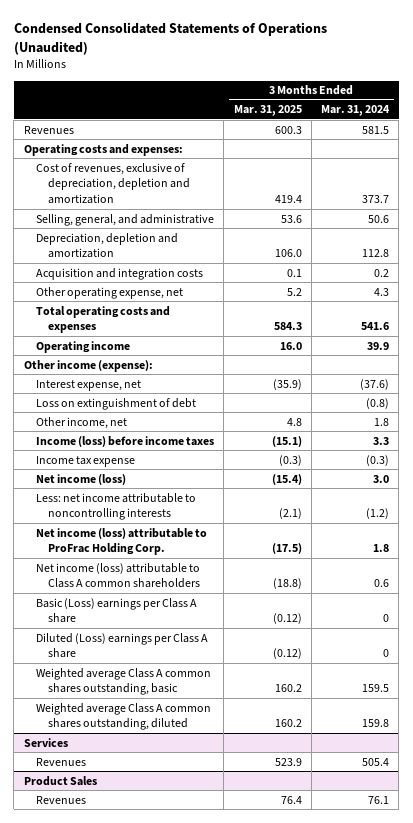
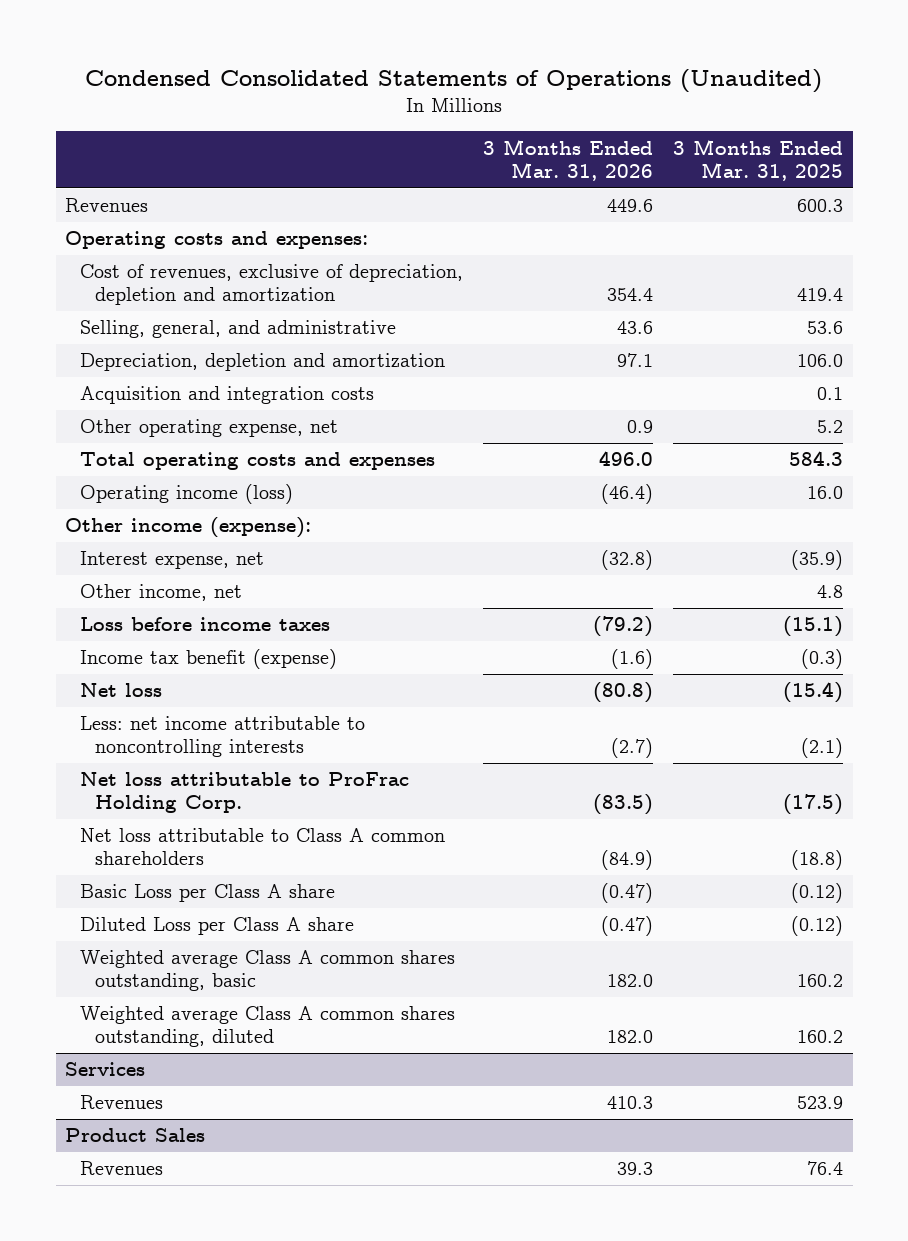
- | 3 Months Ended Mar. 31, 2025 | 3 Months Ended Mar. 31, 2024
+ | 3 Months Ended Mar. 31, 2026 | 3 Months Ended Mar. 31, 2025
- Operating income | 16.0 | 39.9
+ Operating income (loss) | (46.4) | 16.0
- Loss on extinguishment of debt | | (0.8)
- Income (loss) before income taxes | (15.1) | 3.3
- Income tax expense | (0.3) | (0.3)
- Net income (loss) | (15.4) | 3.0
+ Loss before income taxes | (79.2) | (15.1)
+ Income tax benefit (expense) | (1.6) | (0.3)
+ Net loss | (80.8) | (15.4)
- Net income (loss) attributable to ProFrac Holding Corp. | (17.5) | 1.8
- Net income (loss) attributable to Class A common shareholders | (18.8) | 0.6
- Basic (Loss) earnings per Class A share | (0.12) | 0
- Diluted (Loss) earnings per Class A share | (0.12) | 0
+ Net loss attributable to ProFrac Holding Corp. | (83.5) | (17.5)
+ Net loss attributable to Class A common shareholders | (84.9) | (18.8)
+ Basic Loss per Class A share | (0.47) | (0.12)
+ Diluted Loss per Class A share | (0.47) | (0.12)

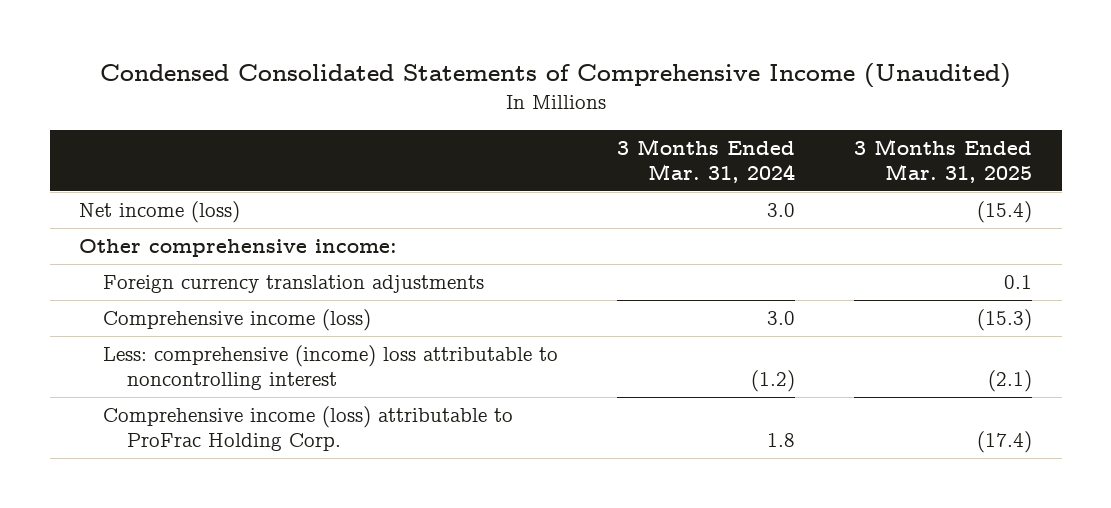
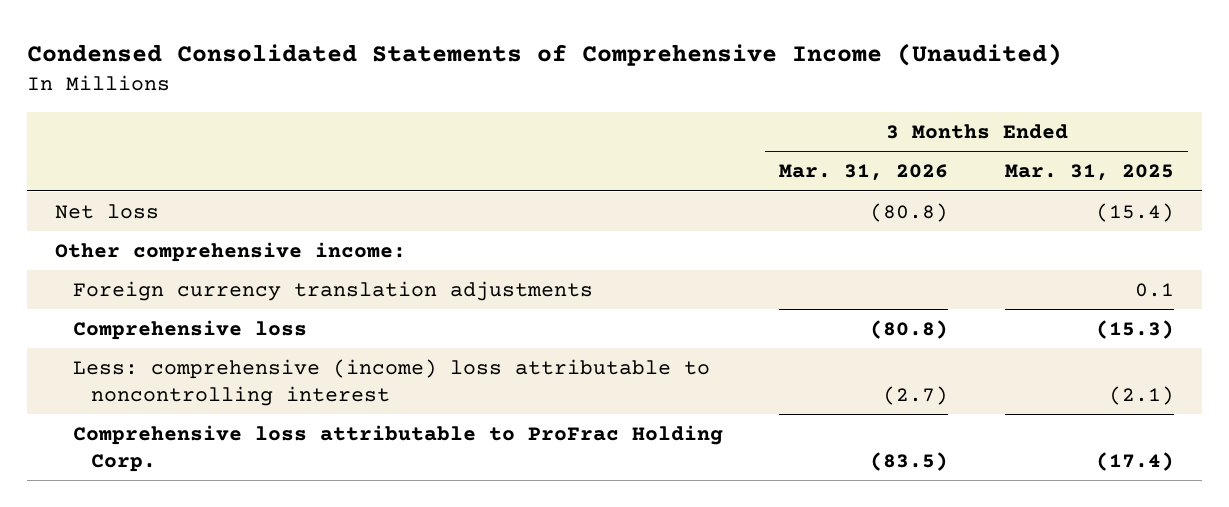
- | 3 Months Ended Mar. 31, 2024 | 3 Months Ended Mar. 31, 2025
+ | 3 Months Ended Mar. 31, 2026 | 3 Months Ended Mar. 31, 2025
- Net income (loss) | 3.0 | (15.4)
+ Net loss | (80.8) | (15.4)
- Comprehensive income (loss) | 3.0 | (15.3)
+ Comprehensive loss | (80.8) | (15.3)
- Comprehensive income (loss) attributable to ProFrac Holding Corp. | 1.8 | (17.4)
+ Comprehensive loss attributable to ProFrac Holding Corp. | (83.5) | (17.4)

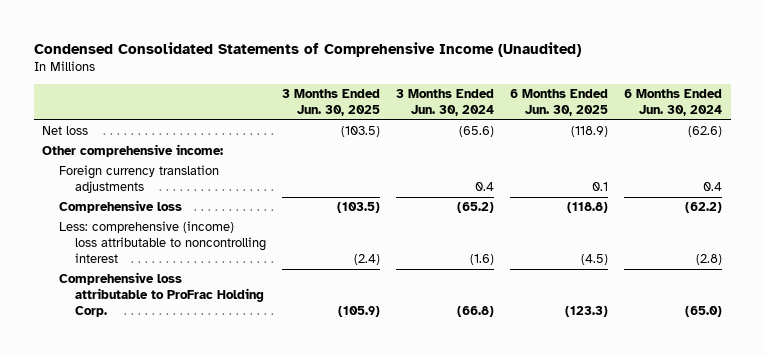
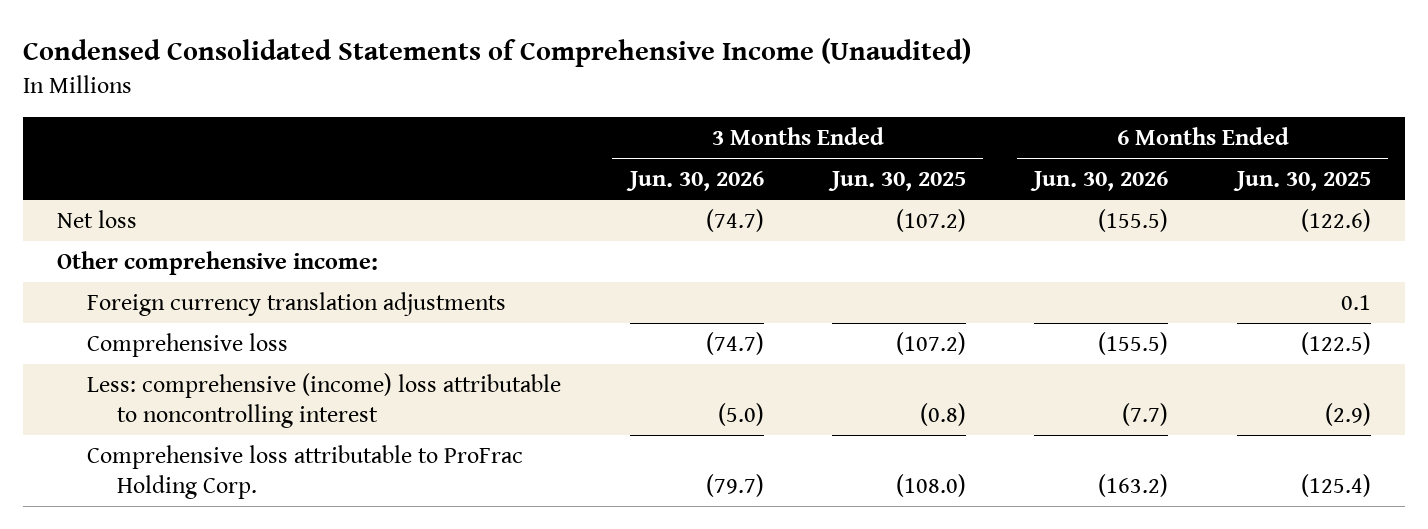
- | 3 Months Ended Jun. 30, 2025 | 3 Months Ended Jun. 30, 2024 | 6 Months Ended Jun. 30, 2025 | 6 Months Ended Jun. 30, 2024
+ | 3 Months Ended Jun. 30, 2026 | 3 Months Ended Jun. 30, 2025 | 6 Months Ended Jun. 30, 2026 | 6 Months Ended Jun. 30, 2025
- Net loss | (103.5) | (65.6) | (118.9) | (62.6)
+ Net loss | (74.7) | (107.2) | (155.5) | (122.6)
- Comprehensive loss | (103.5) | (65.2) | (118.8) | (62.2)
- Less: comprehensive (income) loss attributable to noncontrolling interest | (2.4) | (1.6) | (4.5) | (2.8)
- Comprehensive loss attributable to ProFrac Holding Corp. | (105.9) | (66.8) | (123.3) | (65.0)
+ Comprehensive loss | (74.7) | (107.2) | (155.5) | (122.5)
+ Less: comprehensive (income) loss attributable to noncontrolling interest | (5.0) | (0.8) | (7.7) | (2.9)
+ Comprehensive loss attributable to ProFrac Holding Corp. | (79.7) | (108.0) | (163.2) | (125.4)

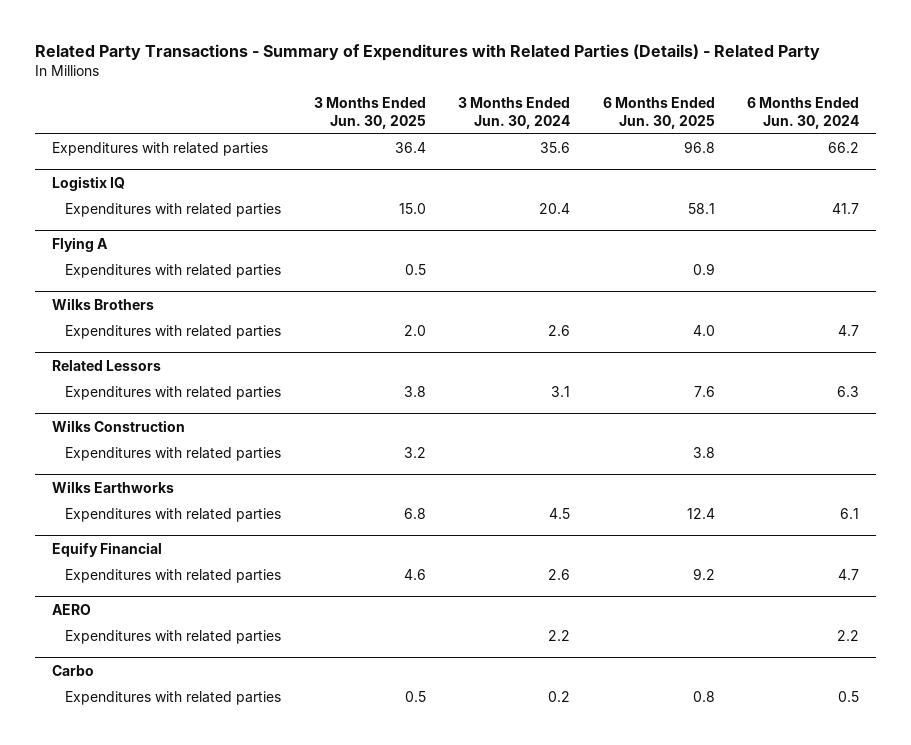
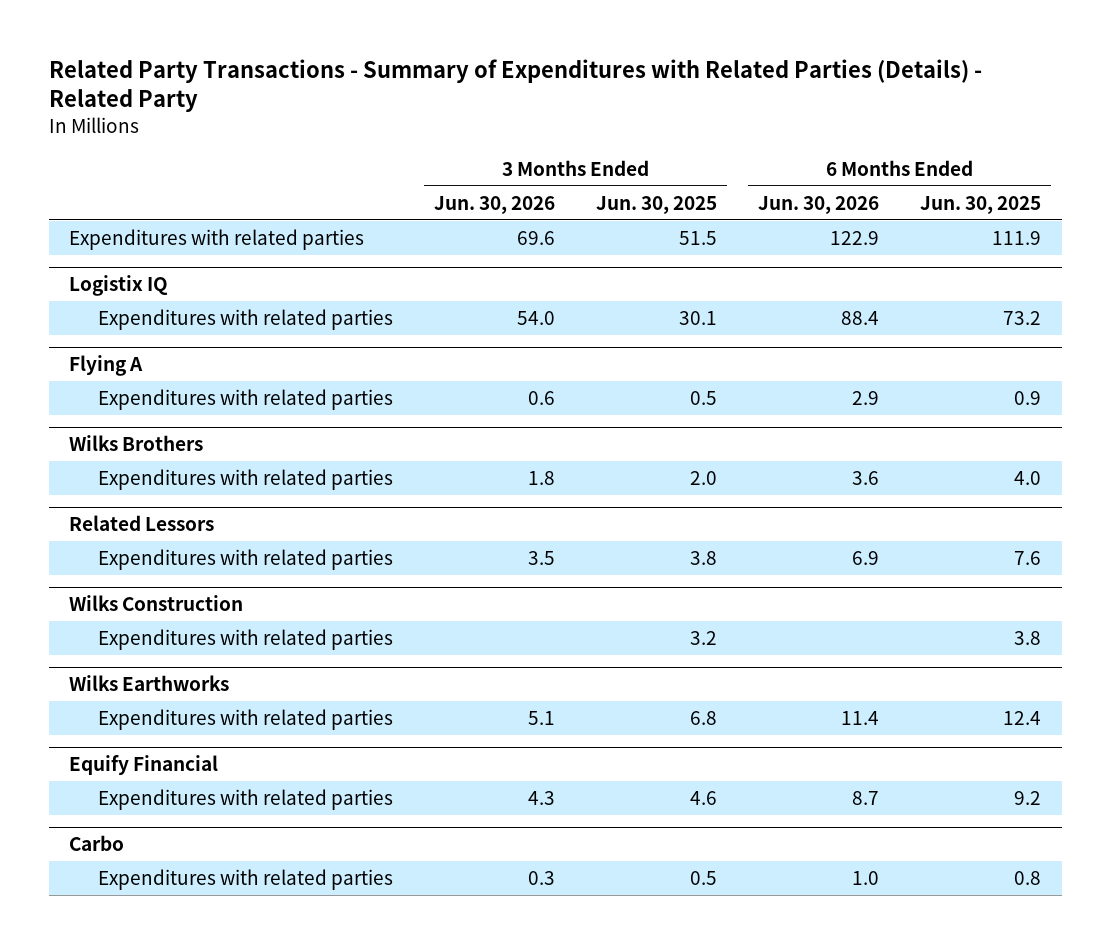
- | 3 Months Ended Jun. 30, 2025 | 3 Months Ended Jun. 30, 2024 | 6 Months Ended Jun. 30, 2025 | 6 Months Ended Jun. 30, 2024
+ | 3 Months Ended Jun. 30, 2026 | 3 Months Ended Jun. 30, 2025 | 6 Months Ended Jun. 30, 2026 | 6 Months Ended Jun. 30, 2025
- Expenditures with related parties | 36.4 | 35.6 | 96.8 | 66.2
+ Expenditures with related parties | 69.6 | 51.5 | 122.9 | 111.9
@ Logistix IQ
- Expenditures with related parties | 15.0 | 20.4 | 58.1 | 41.7
+ Expenditures with related parties | 54.0 | 30.1 | 88.4 | 73.2
- AERO
- Expenditures with related parties | | 2.2 | | 2.2

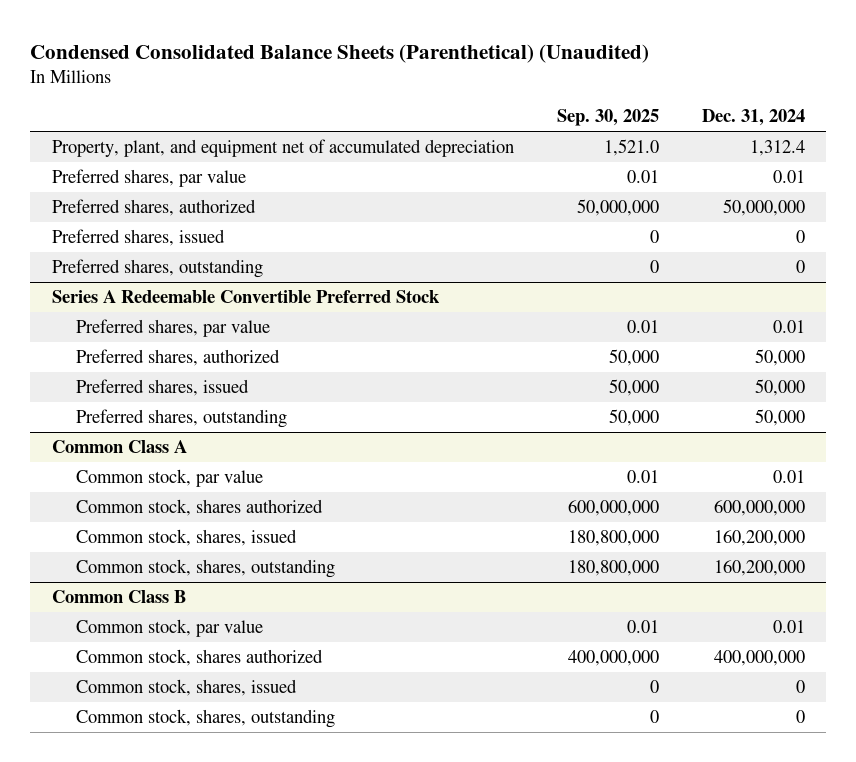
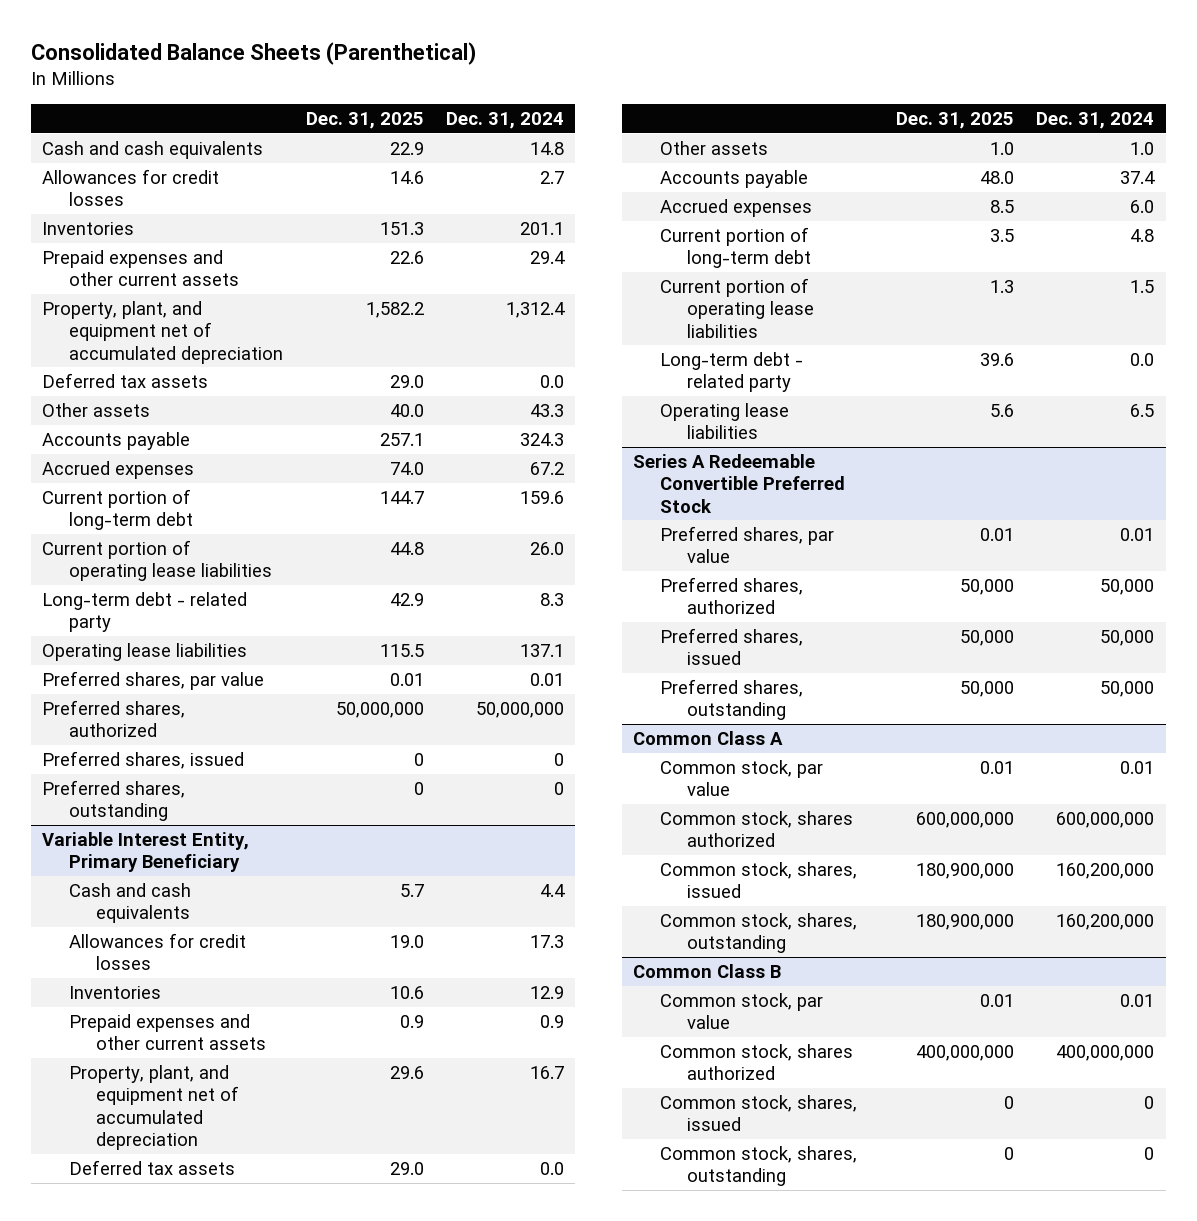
- Condensed Consolidated Balance Sheets (Parenthetical) (Unaudited)
+ Consolidated Balance Sheets (Parenthetical)
- | Sep. 30, 2025 | Dec. 31, 2024
+ | Dec. 31, 2025 | Dec. 31, 2024
+ Cash and cash equivalents | 22.9 | 14.8
+ Allowances for credit losses | 14.6 | 2.7
+ Inventories | 151.3 | 201.1
+ Prepaid expenses and other current assets | 22.6 | 29.4
+ Deferred tax assets | 29.0 | 0.0
+ Other assets | 40.0 | 43.3
+ Accounts payable | 257.1 | 324.3
+ Accrued expenses | 74.0 | 67.2
+ Current portion of long-term debt | 144.7 | 159.6
+ Current portion of operating lease liabilities | 44.8 | 26.0
+ Long-term debt - related party | 42.9 | 8.3
+ Operating lease liabilities | 115.5 | 137.1
+ Variable Interest Entity, Primary Beneficiary
+ Cash and cash equivalents | 5.7 | 4.4
+ Allowances for credit losses | 19.0 | 17.3
+ Inventories | 10.6 | 12.9
+ Prepaid expenses and other current assets | 0.9 | 0.9
+ Property, plant, and equipment net of accumulated depreciation | 29.6 | 16.7
+ Deferred tax assets | 29.0 | 0.0
+ Other assets | 1.0 | 1.0
+ Accounts payable | 48.0 | 37.4
+ Accrued expenses | 8.5 | 6.0
+ Current portion of long-term debt | 3.5 | 4.8
+ Current portion of operating lease liabilities | 1.3 | 1.5
+ Long-term debt - related party | 39.6 | 0.0
+ Operating lease liabilities | 5.6 | 6.5

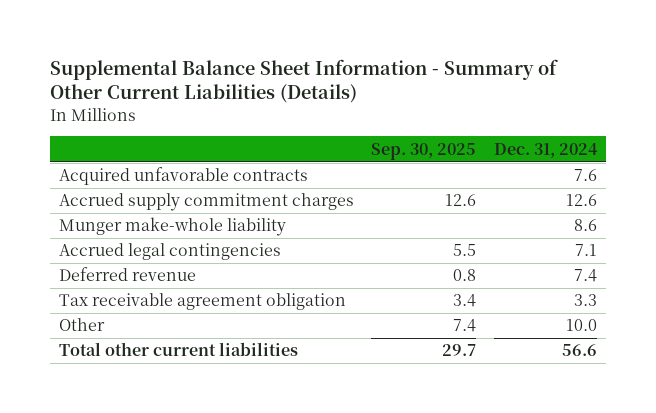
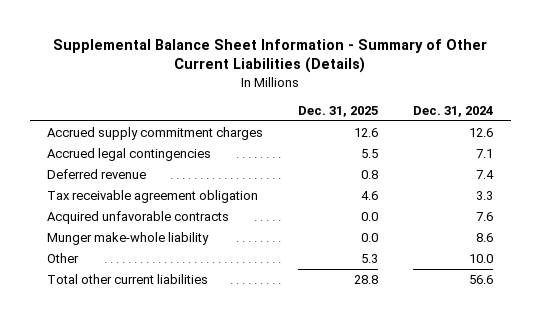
- | Sep. 30, 2025 | Dec. 31, 2024
+ | Dec. 31, 2025 | Dec. 31, 2024
moved down: Acquired unfavorable contracts | 0.0 | 7.6
moved down: Munger make-whole liability | 0.0 | 8.6

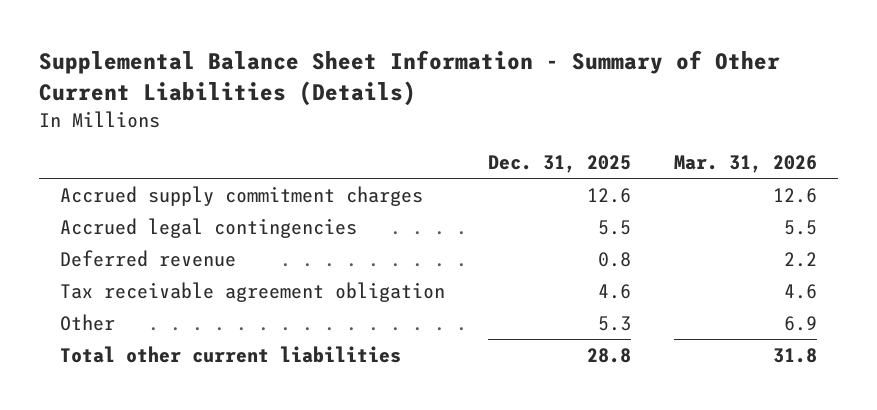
- | Dec. 31, 2025 | Dec. 31, 2024
+ | Dec. 31, 2025 | Mar. 31, 2026
- Acquired unfavorable contracts | 0.0 | 7.6
- Munger make-whole liability | 0.0 | 8.6

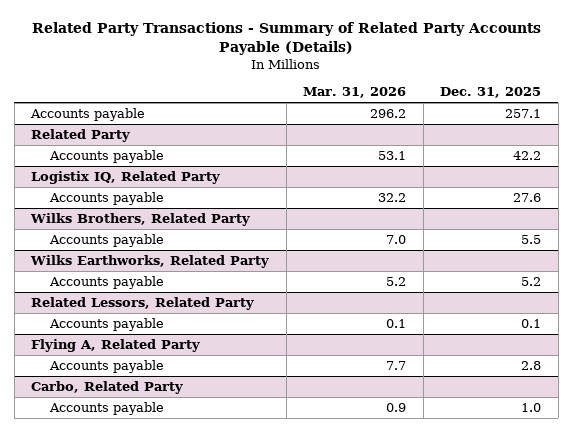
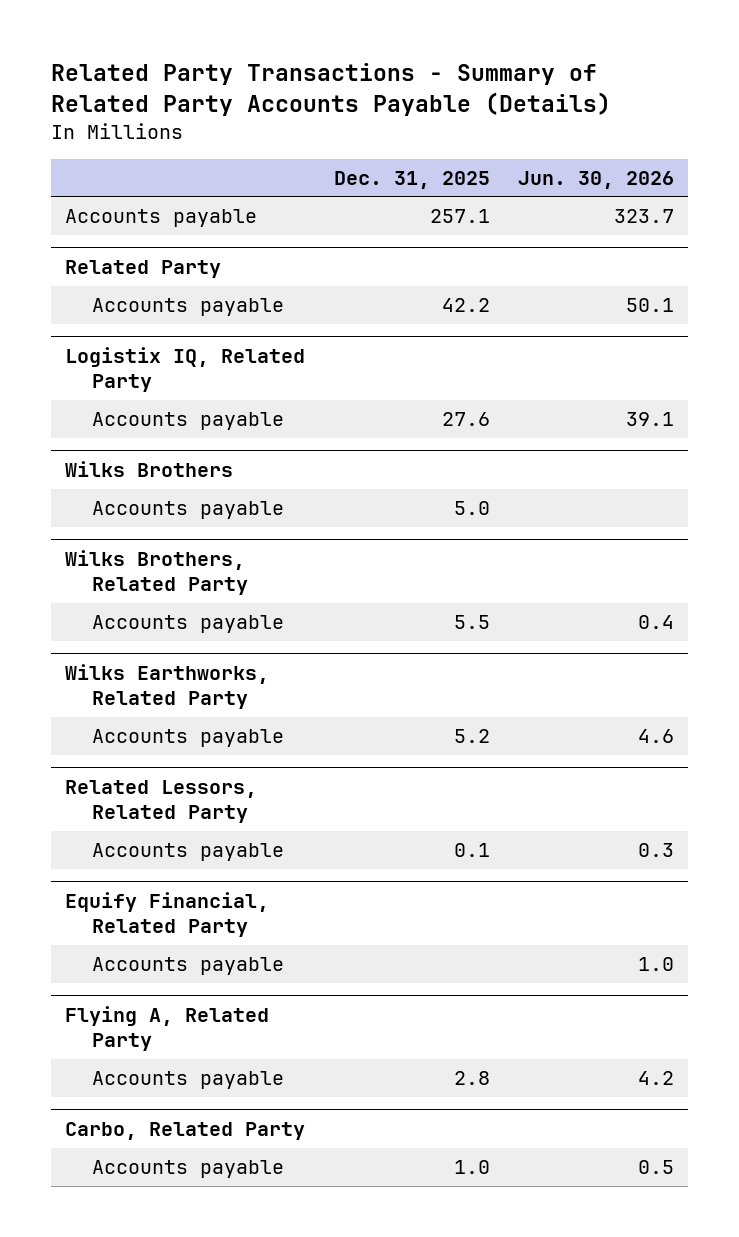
- | Mar. 31, 2026 | Dec. 31, 2025
+ | Dec. 31, 2025 | Jun. 30, 2026
+ Wilks Brothers
+ Accounts payable | 5.0 |
+ Equify Financial, Related Party
+ Accounts payable | | 1.0

